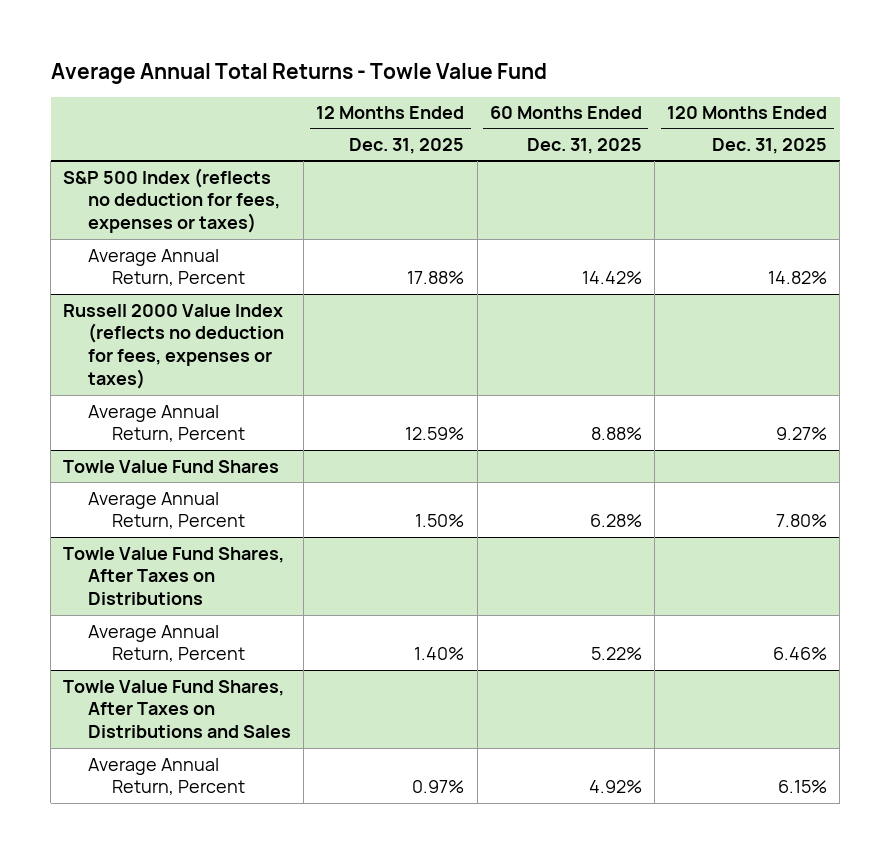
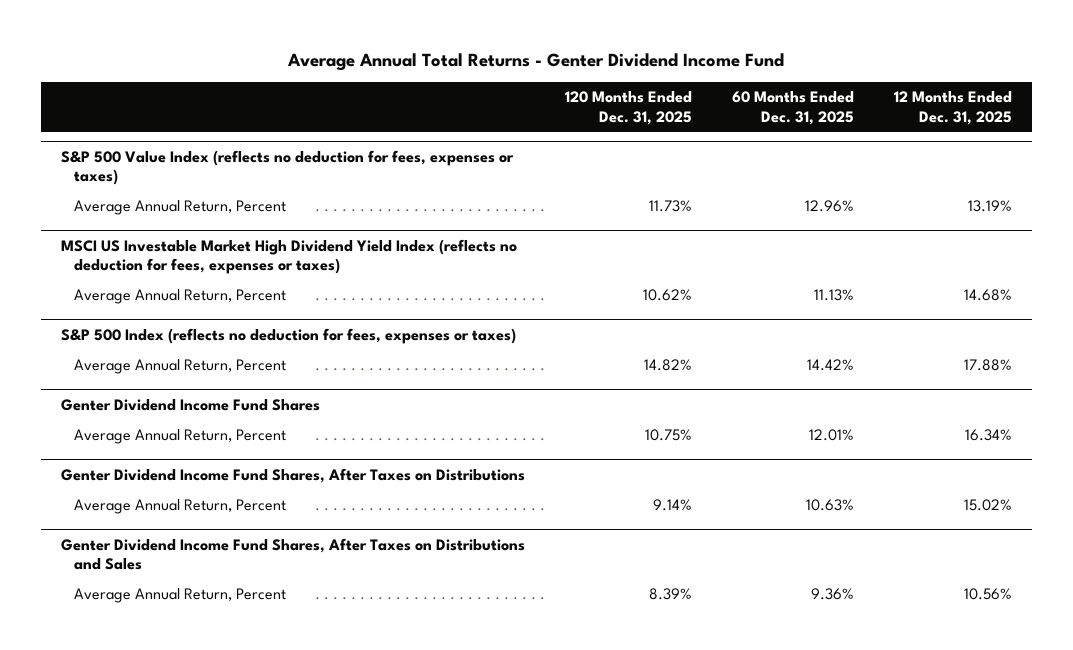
- Average Annual Total Returns - Towle Value Fund
+ Average Annual Total Returns - Genter Dividend Income Fund
- | 12 Months Ended Dec. 31, 2025 | 60 Months Ended Dec. 31, 2025 | 120 Months Ended Dec. 31, 2025
+ | 120 Months Ended Dec. 31, 2025 | 60 Months Ended Dec. 31, 2025 | 12 Months Ended Dec. 31, 2025
+ S&P 500 Value Index (reflects no deduction for fees, expenses or taxes)
+ Average Annual Return, Percent | 11.73% | 12.96% | 13.19%
+ MSCI US Investable Market High Dividend Yield Index (reflects no deduction for fees, expenses or taxes)
+ Average Annual Return, Percent | 10.62% | 11.13% | 14.68%
- Russell 2000 Value Index (reflects no deduction for fees, expenses or taxes)
- Average Annual Return, Percent | 12.59% | 8.88% | 9.27%
- Towle Value Fund Shares
- Average Annual Return, Percent | 1.50% | 6.28% | 7.80%
- Towle Value Fund Shares, After Taxes on Distributions
- Average Annual Return, Percent | 1.40% | 5.22% | 6.46%
- Towle Value Fund Shares, After Taxes on Distributions and Sales
- Average Annual Return, Percent | 0.97% | 4.92% | 6.15%
+ Genter Dividend Income Fund Shares
+ Average Annual Return, Percent | 10.75% | 12.01% | 16.34%
+ Genter Dividend Income Fund Shares, After Taxes on Distributions
+ Average Annual Return, Percent | 9.14% | 10.63% | 15.02%
+ Genter Dividend Income Fund Shares, After Taxes on Distributions and Sales
+ Average Annual Return, Percent | 8.39% | 9.36% | 10.56%

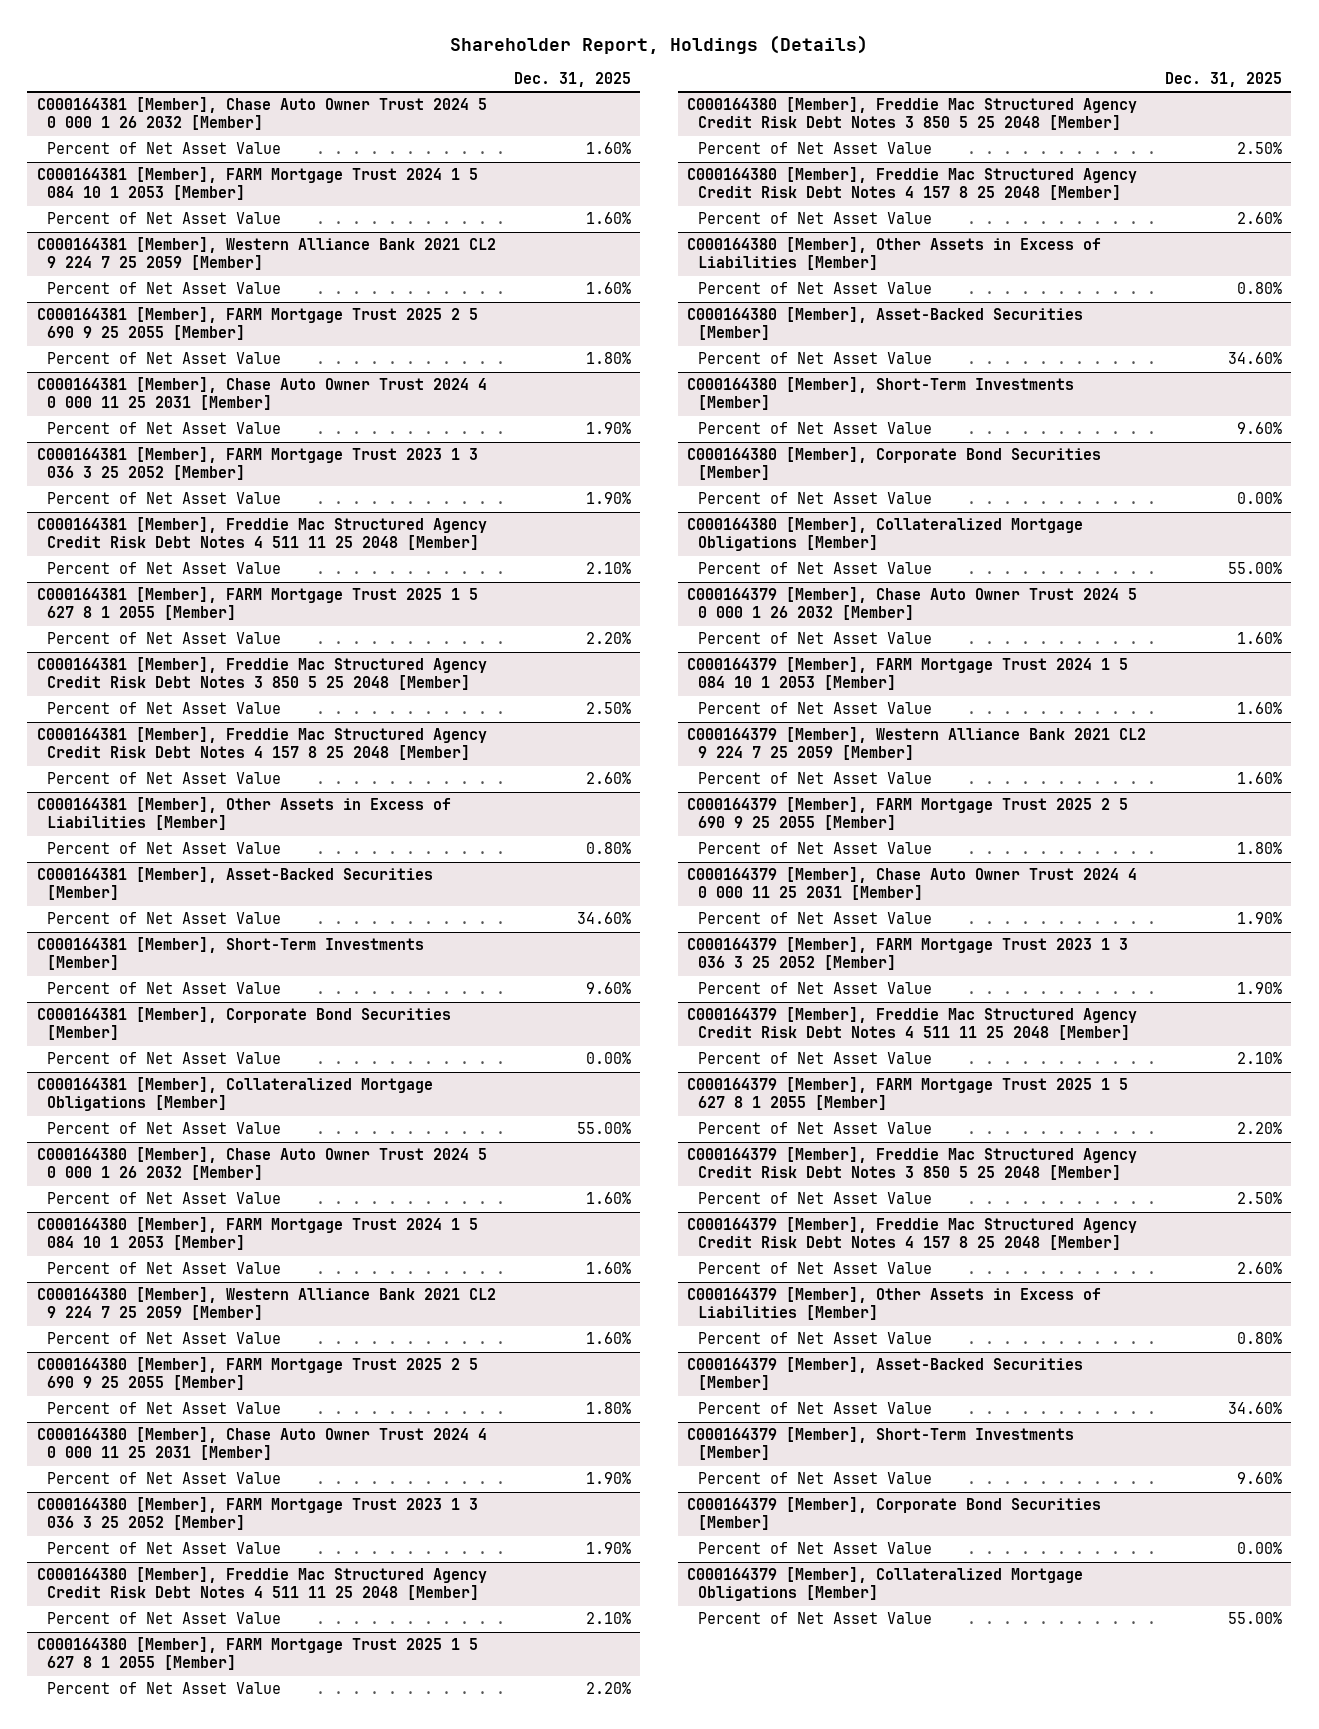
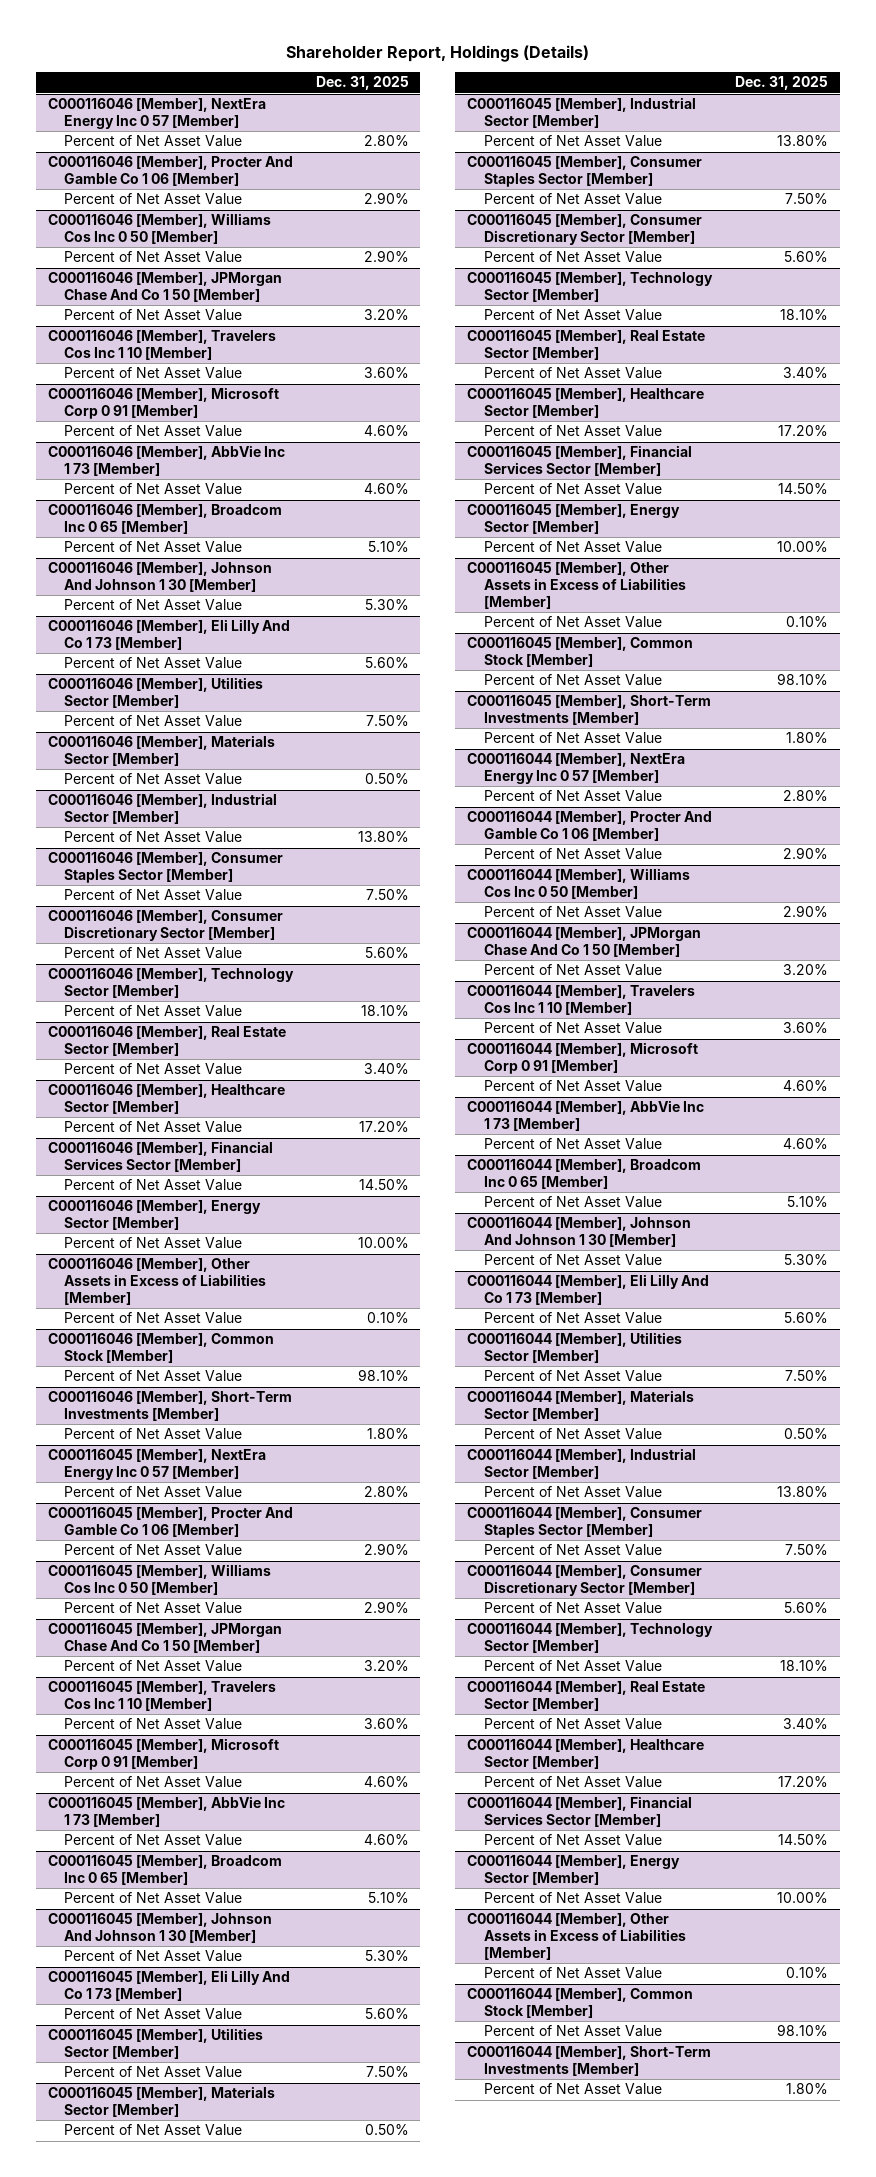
- C000164381 [Member], Chase Auto Owner Trust 2024 5 0 000 1 26 2032 [Member]
- Percent of Net Asset Value | 1.60%
- C000164381 [Member], FARM Mortgage Trust 2024 1 5 084 10 1 2053 [Member]
- Percent of Net Asset Value | 1.60%
- C000164381 [Member], Western Alliance Bank 2021 CL2 9 224 7 25 2059 [Member]
- Percent of Net Asset Value | 1.60%
- C000164381 [Member], FARM Mortgage Trust 2025 2 5 690 9 25 2055 [Member]
+ C000116046 [Member], NextEra Energy Inc 0 57 [Member]
+ Percent of Net Asset Value | 2.80%
+ C000116046 [Member], Procter And Gamble Co 1 06 [Member]
+ Percent of Net Asset Value | 2.90%
+ C000116046 [Member], Williams Cos Inc 0 50 [Member]
+ Percent of Net Asset Value | 2.90%
+ C000116046 [Member], JPMorgan Chase And Co 1 50 [Member]
+ Percent of Net Asset Value | 3.20%
+ C000116046 [Member], Travelers Cos Inc 1 10 [Member]
+ Percent of Net Asset Value | 3.60%
+ C000116046 [Member], Microsoft Corp 0 91 [Member]
+ Percent of Net Asset Value | 4.60%
+ C000116046 [Member], AbbVie Inc 1 73 [Member]
+ Percent of Net Asset Value | 4.60%
+ C000116046 [Member], Broadcom Inc 0 65 [Member]
+ Percent of Net Asset Value | 5.10%
+ C000116046 [Member], Johnson And Johnson 1 30 [Member]
+ Percent of Net Asset Value | 5.30%
+ C000116046 [Member], Eli Lilly And Co 1 73 [Member]
+ Percent of Net Asset Value | 5.60%
+ C000116046 [Member], Utilities Sector [Member]
+ Percent of Net Asset Value | 7.50%
+ C000116046 [Member], Materials Sector [Member]
+ Percent of Net Asset Value | 0.50%
+ C000116046 [Member], Industrial Sector [Member]
+ Percent of Net Asset Value | 13.80%
+ C000116046 [Member], Consumer Staples Sector [Member]
+ Percent of Net Asset Value | 7.50%
+ C000116046 [Member], Consumer Discretionary Sector [Member]
+ Percent of Net Asset Value | 5.60%
+ C000116046 [Member], Technology Sector [Member]
+ Percent of Net Asset Value | 18.10%
+ C000116046 [Member], Real Estate Sector [Member]
+ Percent of Net Asset Value | 3.40%
+ C000116046 [Member], Healthcare Sector [Member]
+ Percent of Net Asset Value | 17.20%
+ C000116046 [Member], Financial Services Sector [Member]
+ Percent of Net Asset Value | 14.50%
+ C000116046 [Member], Energy Sector [Member]
+ Percent of Net Asset Value | 10.00%
+ C000116046 [Member], Other Assets in Excess of Liabilities [Member]
+ Percent of Net Asset Value | 0.10%
+ C000116046 [Member], Common Stock [Member]
+ Percent of Net Asset Value | 98.10%
+ C000116046 [Member], Short-Term Investments [Member]
- C000164381 [Member], Chase Auto Owner Trust 2024 4 0 000 11 25 2031 [Member]
- Percent of Net Asset Value | 1.90%
- C000164381 [Member], FARM Mortgage Trust 2023 1 3 036 3 25 2052 [Member]
- Percent of Net Asset Value | 1.90%
- C000164381 [Member], Freddie Mac Structured Agency Credit Risk Debt Notes 4 511 11 25 2048 [Member]
- Percent of Net Asset Value | 2.10%
- C000164381 [Member], FARM Mortgage Trust 2025 1 5 627 8 1 2055 [Member]
- Percent of Net Asset Value | 2.20%
- C000164381 [Member], Freddie Mac Structured Agency Credit Risk Debt Notes 3 850 5 25 2048 [Member]
- Percent of Net Asset Value | 2.50%
- C000164381 [Member], Freddie Mac Structured Agency Credit Risk Debt Notes 4 157 8 25 2048 [Member]
- Percent of Net Asset Value | 2.60%
- C000164381 [Member], Other Assets in Excess of Liabilities [Member]
- Percent of Net Asset Value | 0.80%
- C000164381 [Member], Asset-Backed Securities [Member]
- Percent of Net Asset Value | 34.60%
- C000164381 [Member], Short-Term Investments [Member]
- Percent of Net Asset Value | 9.60%
- C000164381 [Member], Corporate Bond Securities [Member]
- Percent of Net Asset Value | 0.00%
- C000164381 [Member], Collateralized Mortgage Obligations [Member]
- Percent of Net Asset Value | 55.00%
- C000164380 [Member], Chase Auto Owner Trust 2024 5 0 000 1 26 2032 [Member]
- Percent of Net Asset Value | 1.60%
- C000164380 [Member], FARM Mortgage Trust 2024 1 5 084 10 1 2053 [Member]
- Percent of Net Asset Value | 1.60%
- C000164380 [Member], Western Alliance Bank 2021 CL2 9 224 7 25 2059 [Member]
- Percent of Net Asset Value | 1.60%
- C000164380 [Member], FARM Mortgage Trust 2025 2 5 690 9 25 2055 [Member]
+ C000116045 [Member], NextEra Energy Inc 0 57 [Member]
+ Percent of Net Asset Value | 2.80%
+ C000116045 [Member], Procter And Gamble Co 1 06 [Member]
+ Percent of Net Asset Value | 2.90%
+ C000116045 [Member], Williams Cos Inc 0 50 [Member]
+ Percent of Net Asset Value | 2.90%
+ C000116045 [Member], JPMorgan Chase And Co 1 50 [Member]
+ Percent of Net Asset Value | 3.20%
+ C000116045 [Member], Travelers Cos Inc 1 10 [Member]
+ Percent of Net Asset Value | 3.60%
+ C000116045 [Member], Microsoft Corp 0 91 [Member]
+ Percent of Net Asset Value | 4.60%
+ C000116045 [Member], AbbVie Inc 1 73 [Member]
+ Percent of Net Asset Value | 4.60%
+ C000116045 [Member], Broadcom Inc 0 65 [Member]
+ Percent of Net Asset Value | 5.10%
+ C000116045 [Member], Johnson And Johnson 1 30 [Member]
+ Percent of Net Asset Value | 5.30%
+ C000116045 [Member], Eli Lilly And Co 1 73 [Member]
+ Percent of Net Asset Value | 5.60%
+ C000116045 [Member], Utilities Sector [Member]
+ Percent of Net Asset Value | 7.50%
+ C000116045 [Member], Materials Sector [Member]
+ Percent of Net Asset Value | 0.50%
+ C000116045 [Member], Industrial Sector [Member]
+ Percent of Net Asset Value | 13.80%
+ C000116045 [Member], Consumer Staples Sector [Member]
+ Percent of Net Asset Value | 7.50%
+ C000116045 [Member], Consumer Discretionary Sector [Member]
+ Percent of Net Asset Value | 5.60%
+ C000116045 [Member], Technology Sector [Member]
+ Percent of Net Asset Value | 18.10%
+ C000116045 [Member], Real Estate Sector [Member]
+ Percent of Net Asset Value | 3.40%
+ C000116045 [Member], Healthcare Sector [Member]
+ Percent of Net Asset Value | 17.20%
+ C000116045 [Member], Financial Services Sector [Member]
+ Percent of Net Asset Value | 14.50%
+ C000116045 [Member], Energy Sector [Member]
+ Percent of Net Asset Value | 10.00%
+ C000116045 [Member], Other Assets in Excess of Liabilities [Member]
+ Percent of Net Asset Value | 0.10%
+ C000116045 [Member], Common Stock [Member]
+ Percent of Net Asset Value | 98.10%
+ C000116045 [Member], Short-Term Investments [Member]
- C000164380 [Member], Chase Auto Owner Trust 2024 4 0 000 11 25 2031 [Member]
- Percent of Net Asset Value | 1.90%
- C000164380 [Member], FARM Mortgage Trust 2023 1 3 036 3 25 2052 [Member]
- Percent of Net Asset Value | 1.90%
- C000164380 [Member], Freddie Mac Structured Agency Credit Risk Debt Notes 4 511 11 25 2048 [Member]
- Percent of Net Asset Value | 2.10%
- C000164380 [Member], FARM Mortgage Trust 2025 1 5 627 8 1 2055 [Member]
- Percent of Net Asset Value | 2.20%
- C000164380 [Member], Freddie Mac Structured Agency Credit Risk Debt Notes 3 850 5 25 2048 [Member]
- Percent of Net Asset Value | 2.50%
- C000164380 [Member], Freddie Mac Structured Agency Credit Risk Debt Notes 4 157 8 25 2048 [Member]
- Percent of Net Asset Value | 2.60%
- C000164380 [Member], Other Assets in Excess of Liabilities [Member]
- Percent of Net Asset Value | 0.80%
- C000164380 [Member], Asset-Backed Securities [Member]
- Percent of Net Asset Value | 34.60%
- C000164380 [Member], Short-Term Investments [Member]
- Percent of Net Asset Value | 9.60%
- C000164380 [Member], Corporate Bond Securities [Member]
- Percent of Net Asset Value | 0.00%
- C000164380 [Member], Collateralized Mortgage Obligations [Member]
- Percent of Net Asset Value | 55.00%
- C000164379 [Member], Chase Auto Owner Trust 2024 5 0 000 1 26 2032 [Member]
- Percent of Net Asset Value | 1.60%
- C000164379 [Member], FARM Mortgage Trust 2024 1 5 084 10 1 2053 [Member]
- Percent of Net Asset Value | 1.60%
- C000164379 [Member], Western Alliance Bank 2021 CL2 9 224 7 25 2059 [Member]
- Percent of Net Asset Value | 1.60%
- C000164379 [Member], FARM Mortgage Trust 2025 2 5 690 9 25 2055 [Member]
+ C000116044 [Member], NextEra Energy Inc 0 57 [Member]
+ Percent of Net Asset Value | 2.80%
+ C000116044 [Member], Procter And Gamble Co 1 06 [Member]
+ Percent of Net Asset Value | 2.90%
+ C000116044 [Member], Williams Cos Inc 0 50 [Member]
+ Percent of Net Asset Value | 2.90%
+ C000116044 [Member], JPMorgan Chase And Co 1 50 [Member]
+ Percent of Net Asset Value | 3.20%
+ C000116044 [Member], Travelers Cos Inc 1 10 [Member]
+ Percent of Net Asset Value | 3.60%
+ C000116044 [Member], Microsoft Corp 0 91 [Member]
+ Percent of Net Asset Value | 4.60%
+ C000116044 [Member], AbbVie Inc 1 73 [Member]
+ Percent of Net Asset Value | 4.60%
+ C000116044 [Member], Broadcom Inc 0 65 [Member]
+ Percent of Net Asset Value | 5.10%
+ C000116044 [Member], Johnson And Johnson 1 30 [Member]
+ Percent of Net Asset Value | 5.30%
+ C000116044 [Member], Eli Lilly And Co 1 73 [Member]
+ Percent of Net Asset Value | 5.60%
+ C000116044 [Member], Utilities Sector [Member]
+ Percent of Net Asset Value | 7.50%
+ C000116044 [Member], Materials Sector [Member]
+ Percent of Net Asset Value | 0.50%
+ C000116044 [Member], Industrial Sector [Member]
+ Percent of Net Asset Value | 13.80%
+ C000116044 [Member], Consumer Staples Sector [Member]
+ Percent of Net Asset Value | 7.50%
+ C000116044 [Member], Consumer Discretionary Sector [Member]
+ Percent of Net Asset Value | 5.60%
+ C000116044 [Member], Technology Sector [Member]
+ Percent of Net Asset Value | 18.10%
+ C000116044 [Member], Real Estate Sector [Member]
+ Percent of Net Asset Value | 3.40%
+ C000116044 [Member], Healthcare Sector [Member]
+ Percent of Net Asset Value | 17.20%
+ C000116044 [Member], Financial Services Sector [Member]
+ Percent of Net Asset Value | 14.50%
+ C000116044 [Member], Energy Sector [Member]
+ Percent of Net Asset Value | 10.00%
+ C000116044 [Member], Other Assets in Excess of Liabilities [Member]
+ Percent of Net Asset Value | 0.10%
+ C000116044 [Member], Common Stock [Member]
+ Percent of Net Asset Value | 98.10%
+ C000116044 [Member], Short-Term Investments [Member]
- C000164379 [Member], Chase Auto Owner Trust 2024 4 0 000 11 25 2031 [Member]
- Percent of Net Asset Value | 1.90%
- C000164379 [Member], FARM Mortgage Trust 2023 1 3 036 3 25 2052 [Member]
- Percent of Net Asset Value | 1.90%
- C000164379 [Member], Freddie Mac Structured Agency Credit Risk Debt Notes 4 511 11 25 2048 [Member]
- Percent of Net Asset Value | 2.10%
- C000164379 [Member], FARM Mortgage Trust 2025 1 5 627 8 1 2055 [Member]
- Percent of Net Asset Value | 2.20%
- C000164379 [Member], Freddie Mac Structured Agency Credit Risk Debt Notes 3 850 5 25 2048 [Member]
- Percent of Net Asset Value | 2.50%
- C000164379 [Member], Freddie Mac Structured Agency Credit Risk Debt Notes 4 157 8 25 2048 [Member]
- Percent of Net Asset Value | 2.60%
- C000164379 [Member], Other Assets in Excess of Liabilities [Member]
- Percent of Net Asset Value | 0.80%
- C000164379 [Member], Asset-Backed Securities [Member]
- Percent of Net Asset Value | 34.60%
- C000164379 [Member], Short-Term Investments [Member]
- Percent of Net Asset Value | 9.60%
- C000164379 [Member], Corporate Bond Securities [Member]
- Percent of Net Asset Value | 0.00%
- C000164379 [Member], Collateralized Mortgage Obligations [Member]
- Percent of Net Asset Value | 55.00%

